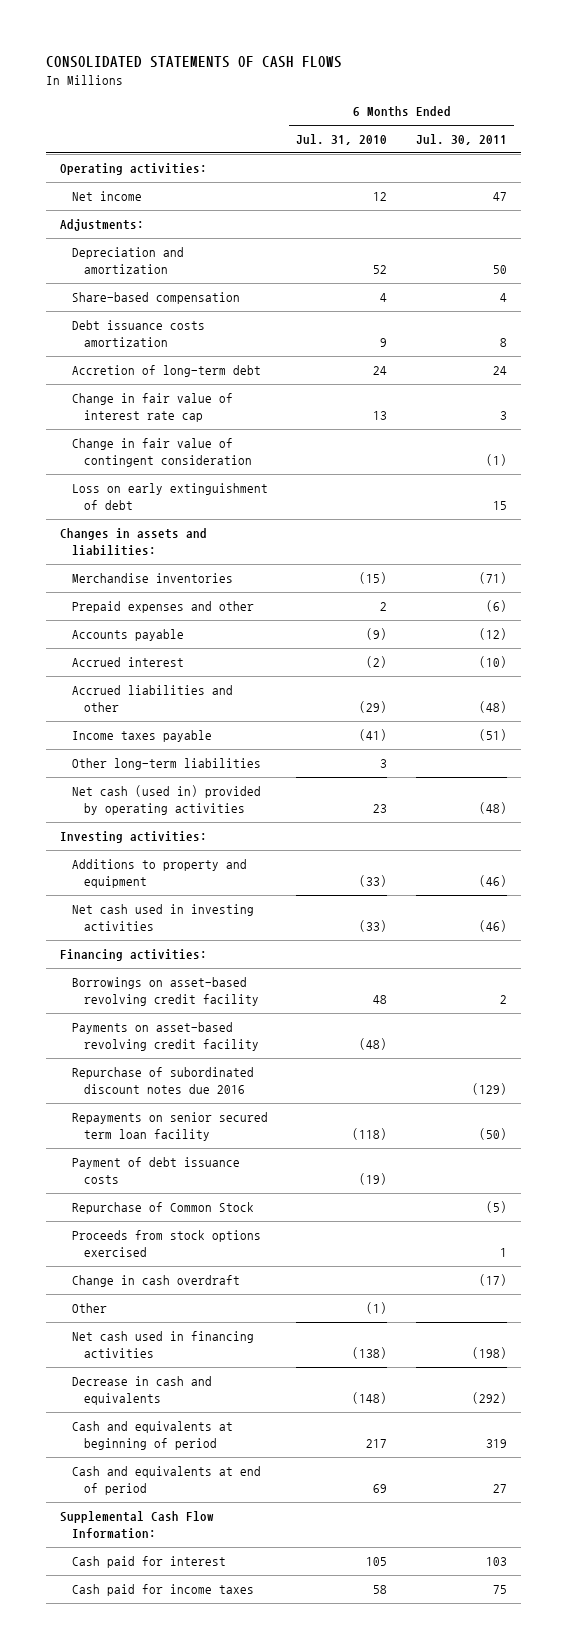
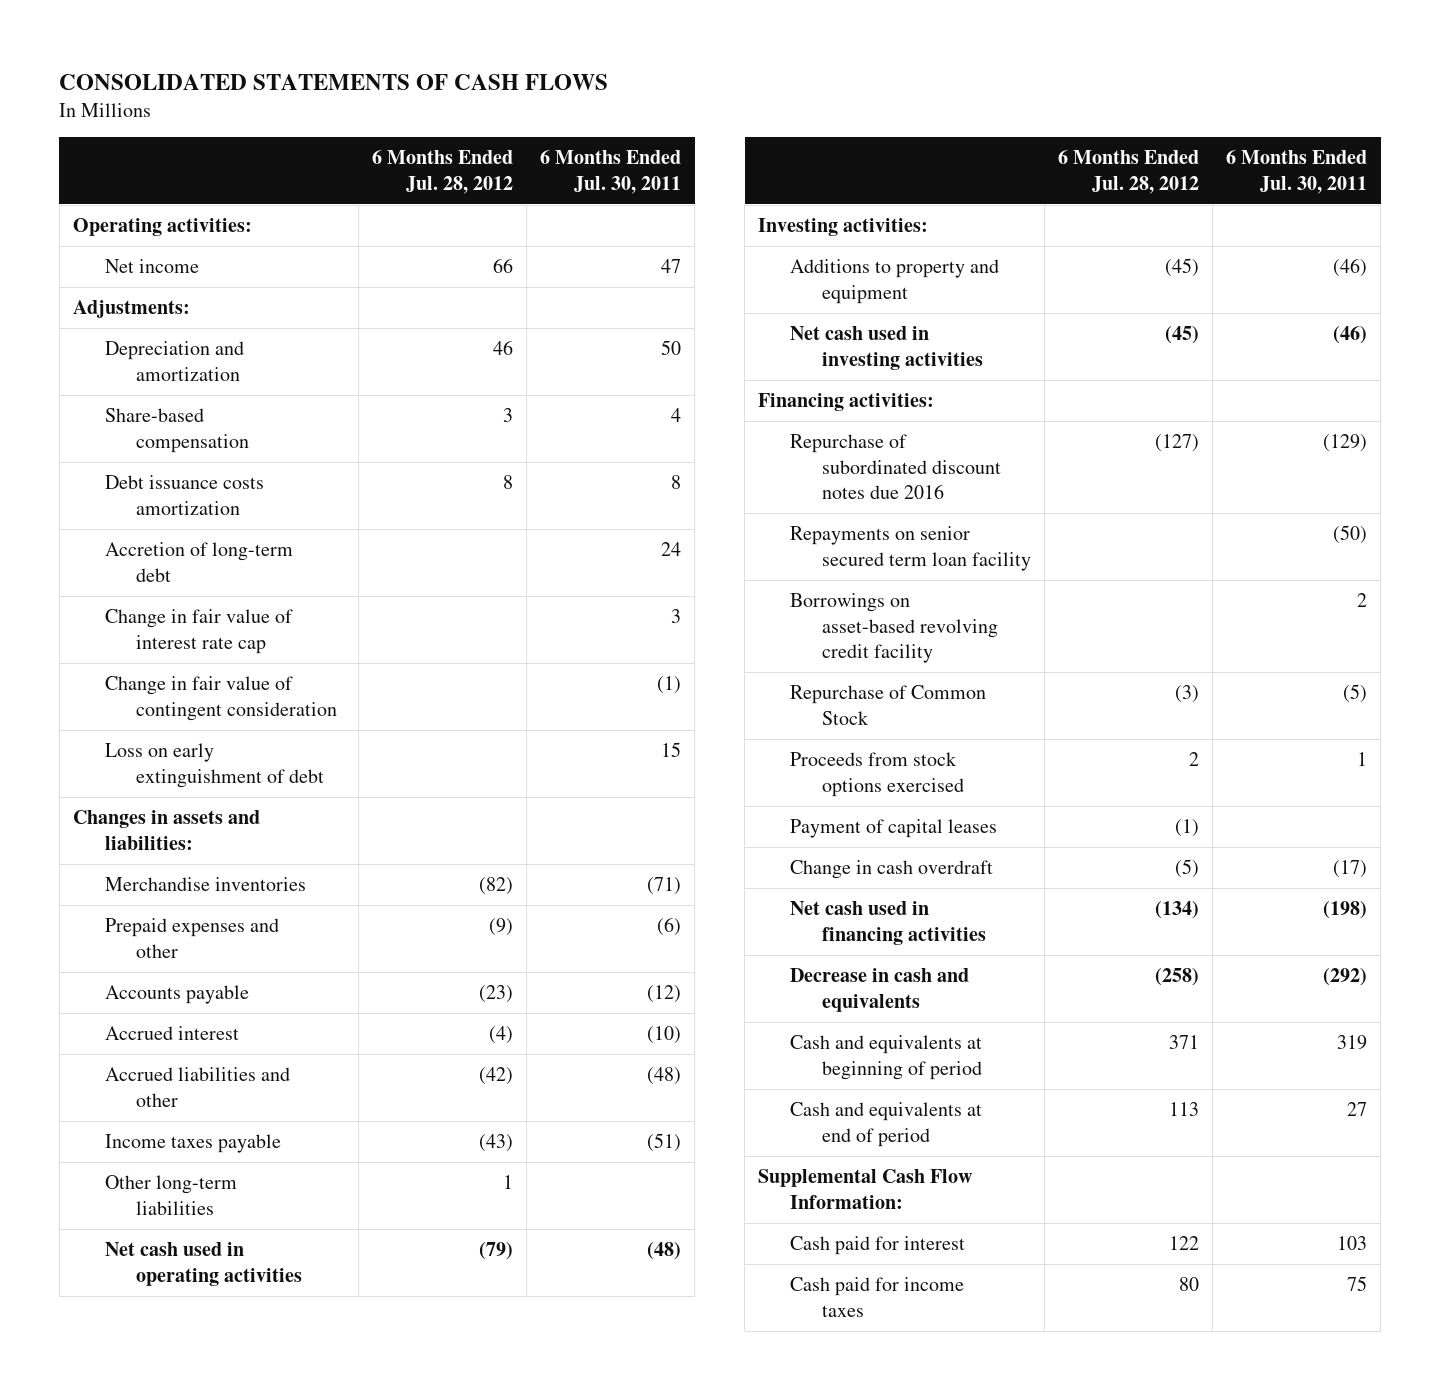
- | 6 Months Ended Jul. 31, 2010 | 6 Months Ended Jul. 30, 2011
+ | 6 Months Ended Jul. 28, 2012 | 6 Months Ended Jul. 30, 2011
- Net cash (used in) provided by operating activities | 23 | (48)
+ Net cash used in operating activities | (79) | (48)
- Payments on asset-based revolving credit facility | (48) |
- Payment of debt issuance costs | (19) |
moved down: Borrowings on asset-based revolving credit facility | | 2
+ Payment of capital leases | (1) |
- Other | (1) |

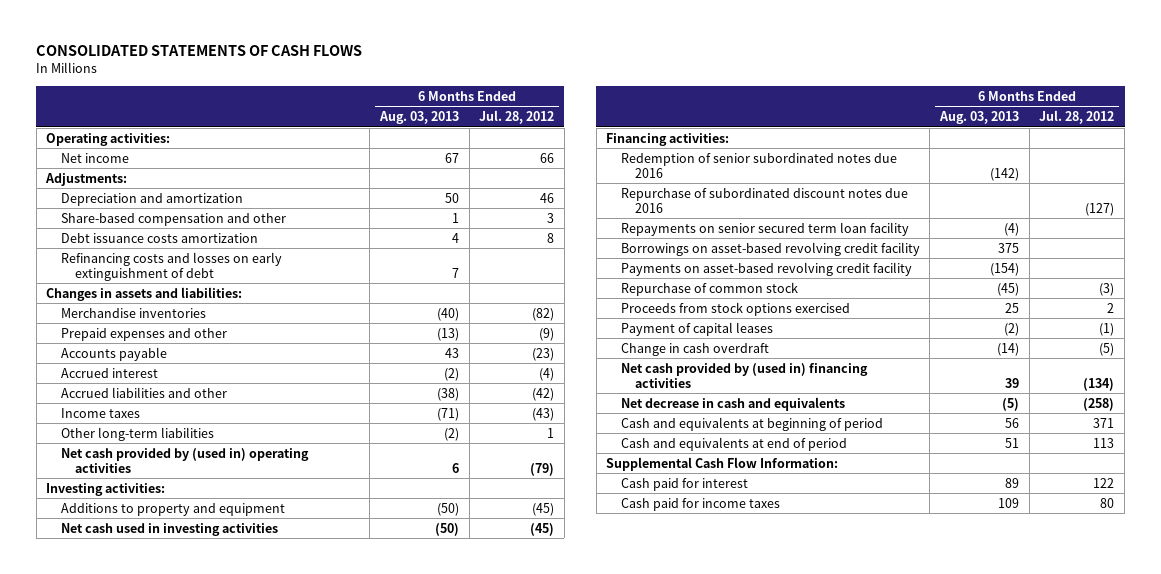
- | 6 Months Ended Jul. 28, 2012 | 6 Months Ended Jul. 30, 2011
+ | 6 Months Ended Aug. 03, 2013 | 6 Months Ended Jul. 28, 2012
- Share-based compensation | 3 | 4
+ Share-based compensation and other | 1 | 3
- Accretion of long-term debt | | 24
- Change in fair value of interest rate cap | | 3
- Change in fair value of contingent consideration | | (1)
- Loss on early extinguishment of debt | | 15
+ Refinancing costs and losses on early extinguishment of debt | 7 |
- Income taxes payable | (43) | (51)
+ Income taxes | (71) | (43)
- Net cash used in operating activities | (79) | (48)
+ Net cash provided by (used in) operating activities | 6 | (79)
+ Redemption of senior subordinated notes due 2016 | (142) |
- Repurchase of Common Stock | (3) | (5)
+ Payments on asset-based revolving credit facility | (154) |
+ Repurchase of common stock | (45) | (3)
- Net cash used in financing activities | (134) | (198)
- Decrease in cash and equivalents | (258) | (292)
+ Net cash provided by (used in) financing activities | 39 | (134)
+ Net decrease in cash and equivalents | (5) | (258)

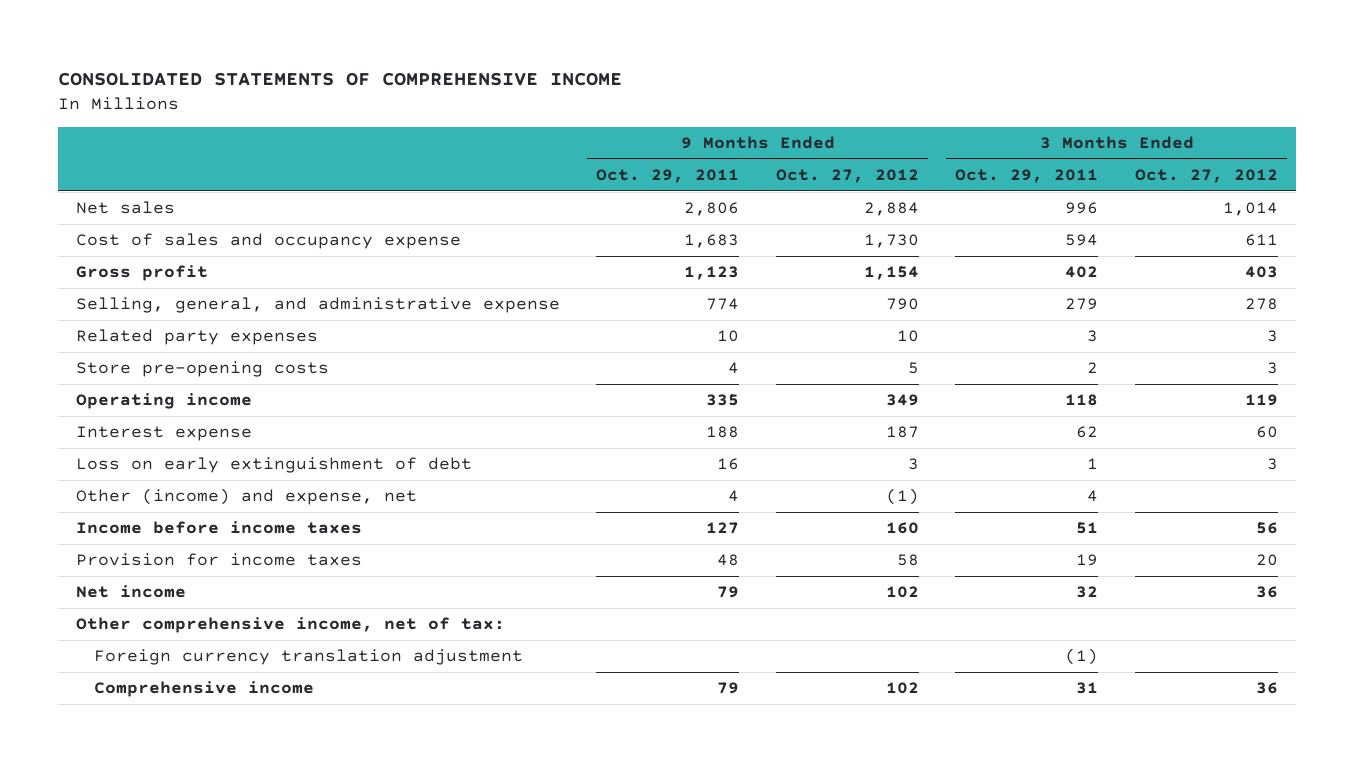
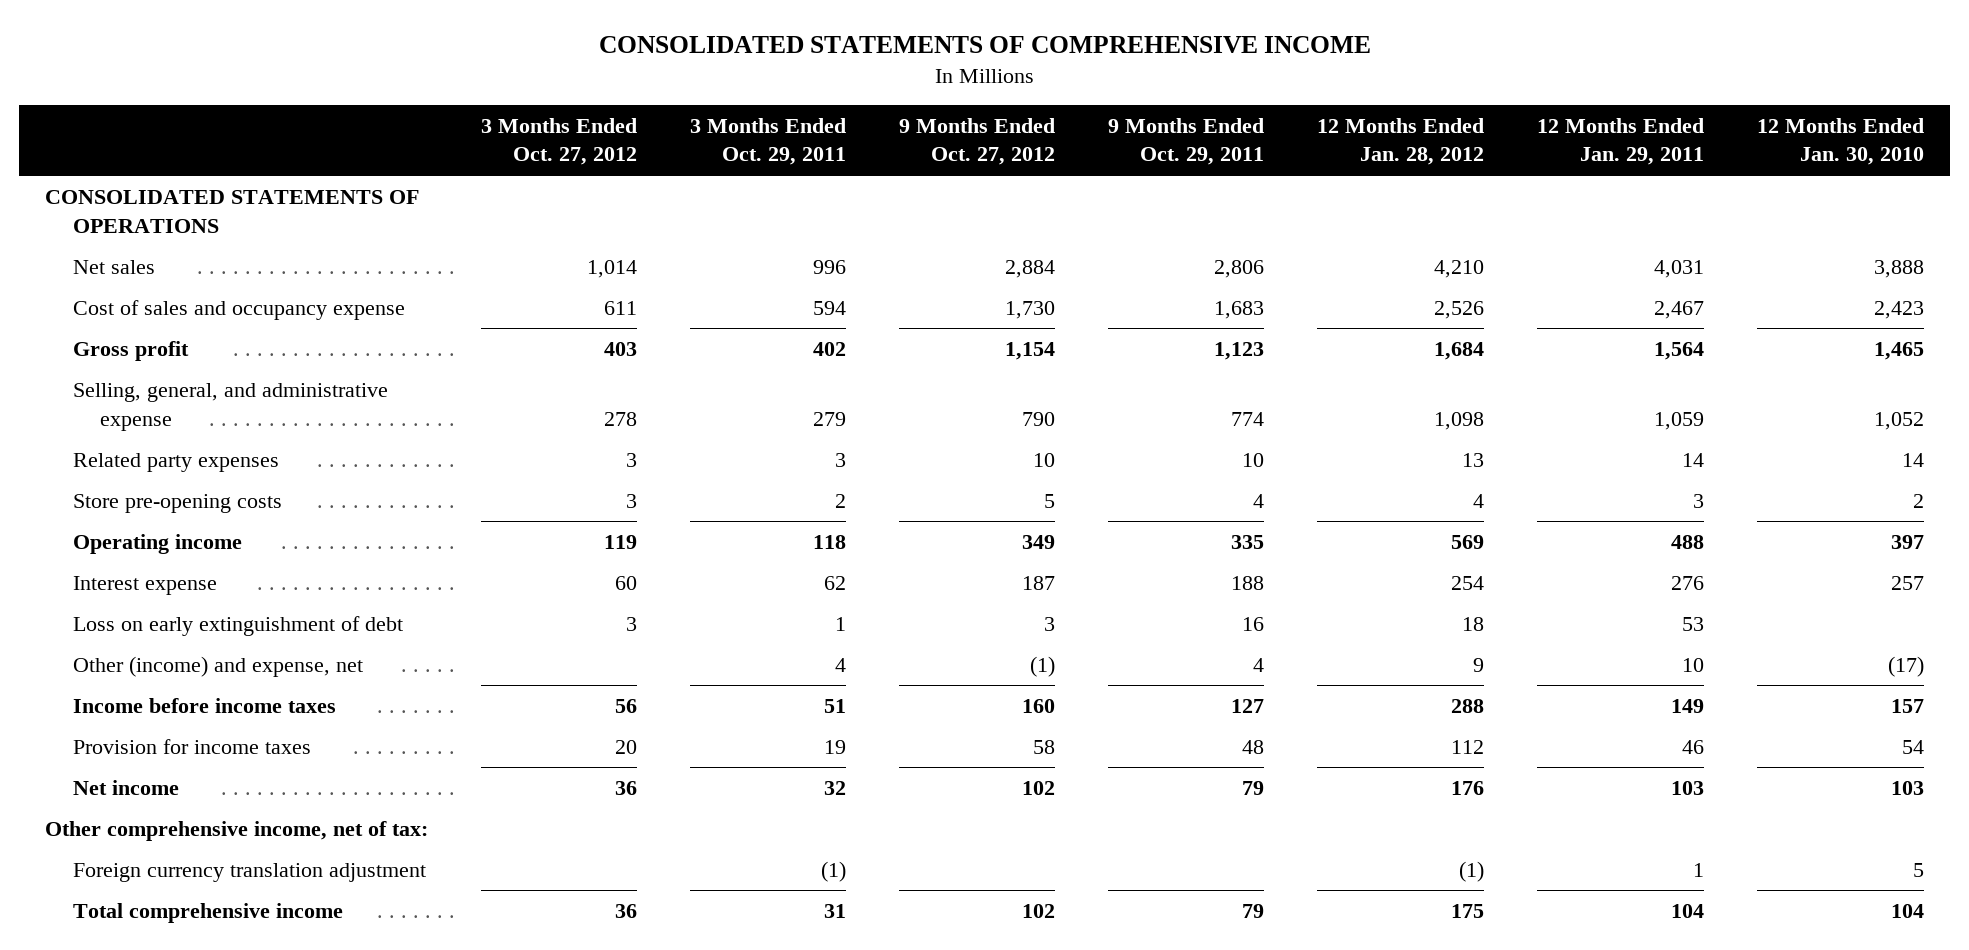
- | 9 Months Ended Oct. 29, 2011 | 9 Months Ended Oct. 27, 2012 | 3 Months Ended Oct. 29, 2011 | 3 Months Ended Oct. 27, 2012
+ | 3 Months Ended Oct. 27, 2012 | 3 Months Ended Oct. 29, 2011 | 9 Months Ended Oct. 27, 2012 | 9 Months Ended Oct. 29, 2011 | 12 Months Ended Jan. 28, 2012 | 12 Months Ended Jan. 29, 2011 | 12 Months Ended Jan. 30, 2010
+ CONSOLIDATED STATEMENTS OF OPERATIONS
- Comprehensive income | 79 | 102 | 31 | 36
+ Total comprehensive income | 36 | 31 | 102 | 79 | 175 | 104 | 104

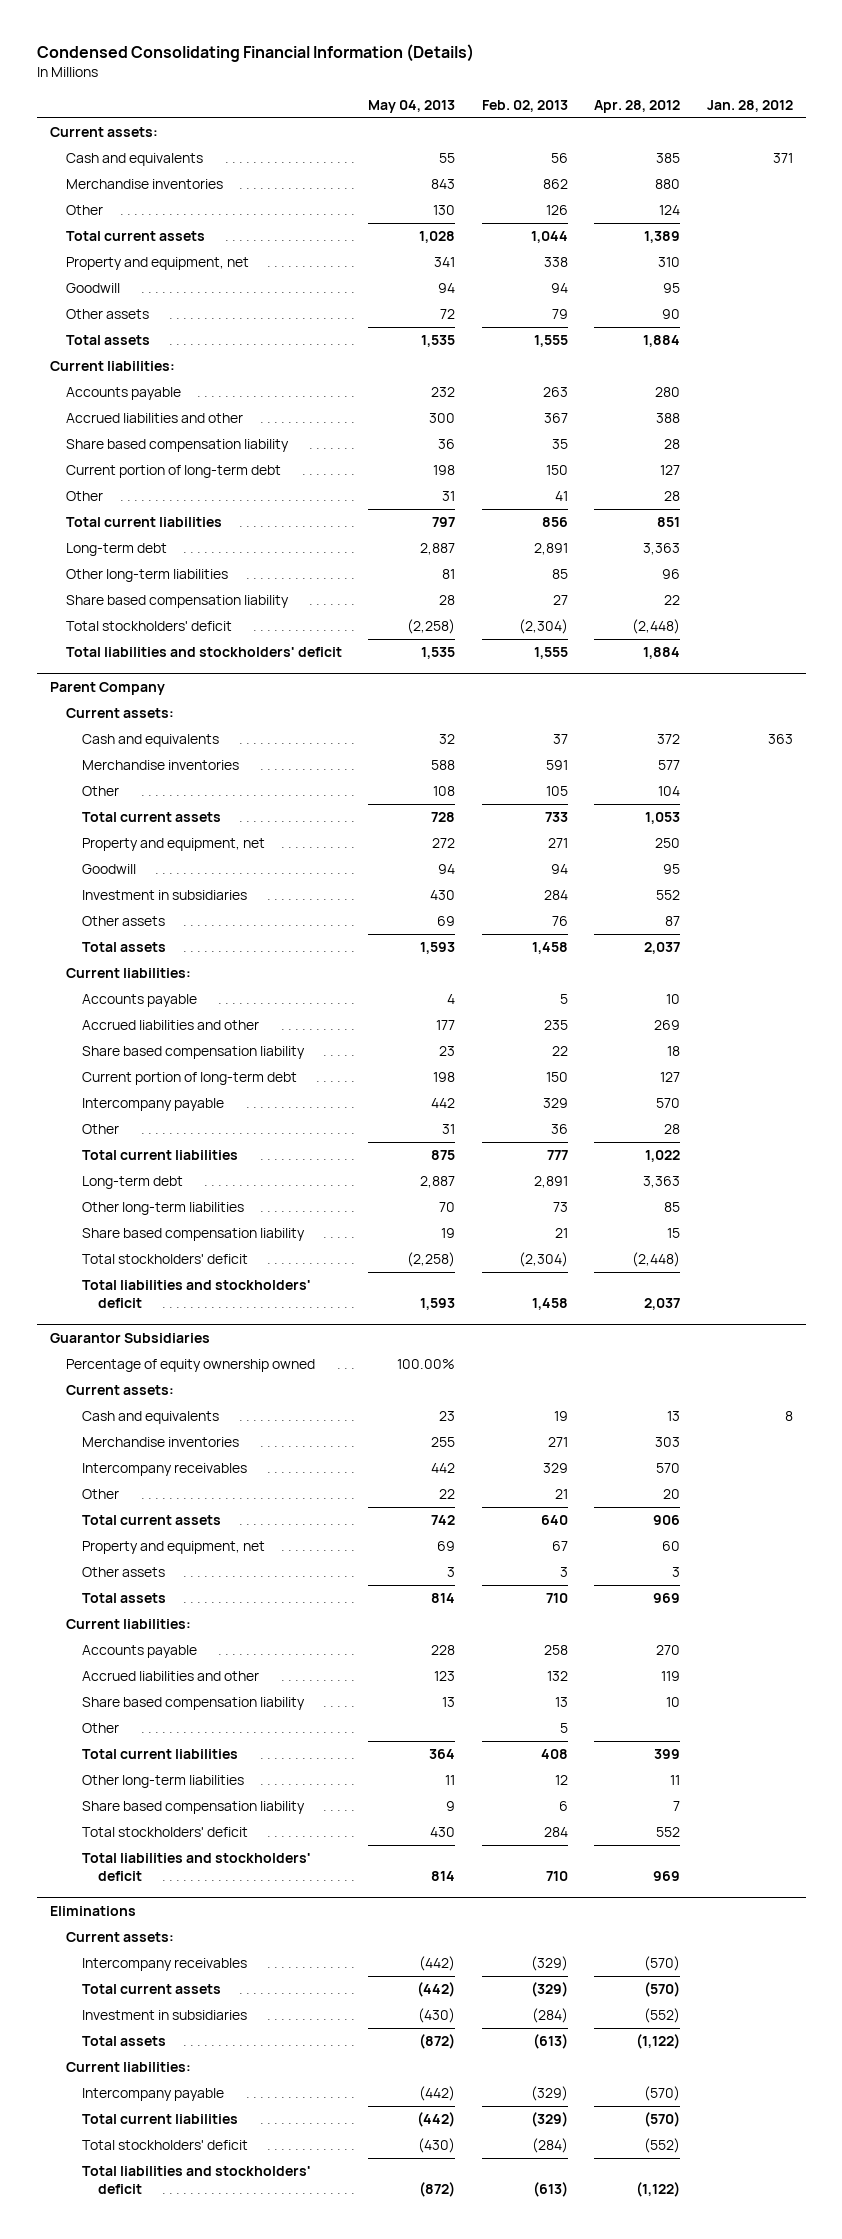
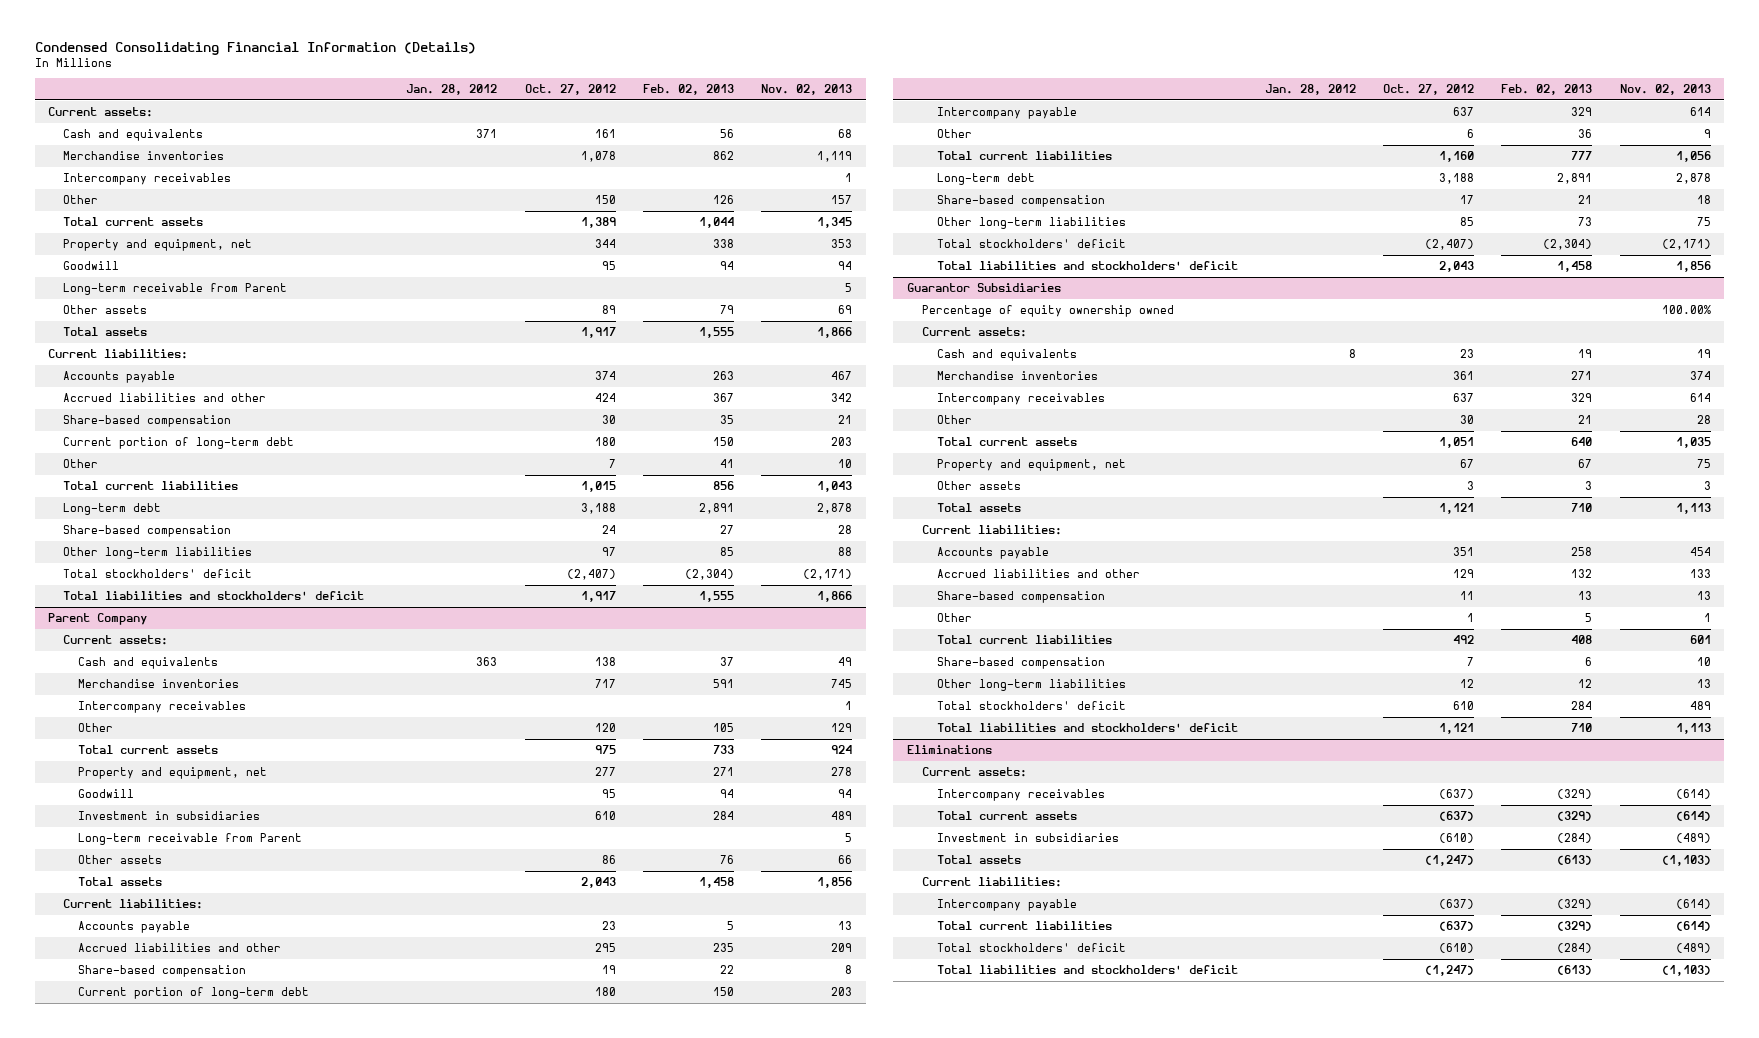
- | May 04, 2013 | Feb. 02, 2013 | Apr. 28, 2012 | Jan. 28, 2012
+ | Jan. 28, 2012 | Oct. 27, 2012 | Feb. 02, 2013 | Nov. 02, 2013
+ Intercompany receivables | | | | 1
+ Long-term receivable from Parent | | | | 5
- Share based compensation liability | 36 | 35 | 28 |
+ Share-based compensation | | 30 | 35 | 21
+ Share-based compensation | | 24 | 27 | 28
- Share based compensation liability | 28 | 27 | 22 |
@ Parent Company
+ Intercompany receivables | | | | 1
+ Long-term receivable from Parent | | | | 5
- Share based compensation liability | 23 | 22 | 18 |
+ Share-based compensation | | 19 | 22 | 8
+ Share-based compensation | | 17 | 21 | 18
- Share based compensation liability | 19 | 21 | 15 |
@ Guarantor Subsidiaries
- Share based compensation liability | 13 | 13 | 10 |
+ Share-based compensation | | 11 | 13 | 13
+ Share-based compensation | | 7 | 6 | 10
- Share based compensation liability | 9 | 6 | 7 |

